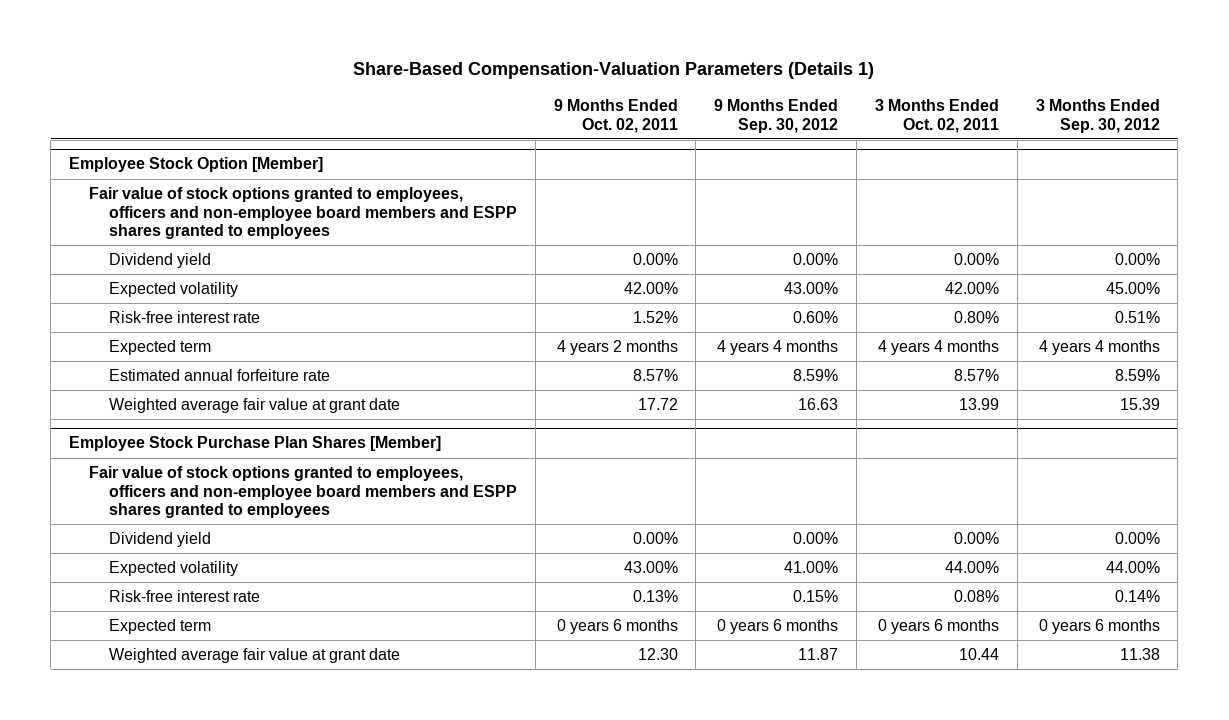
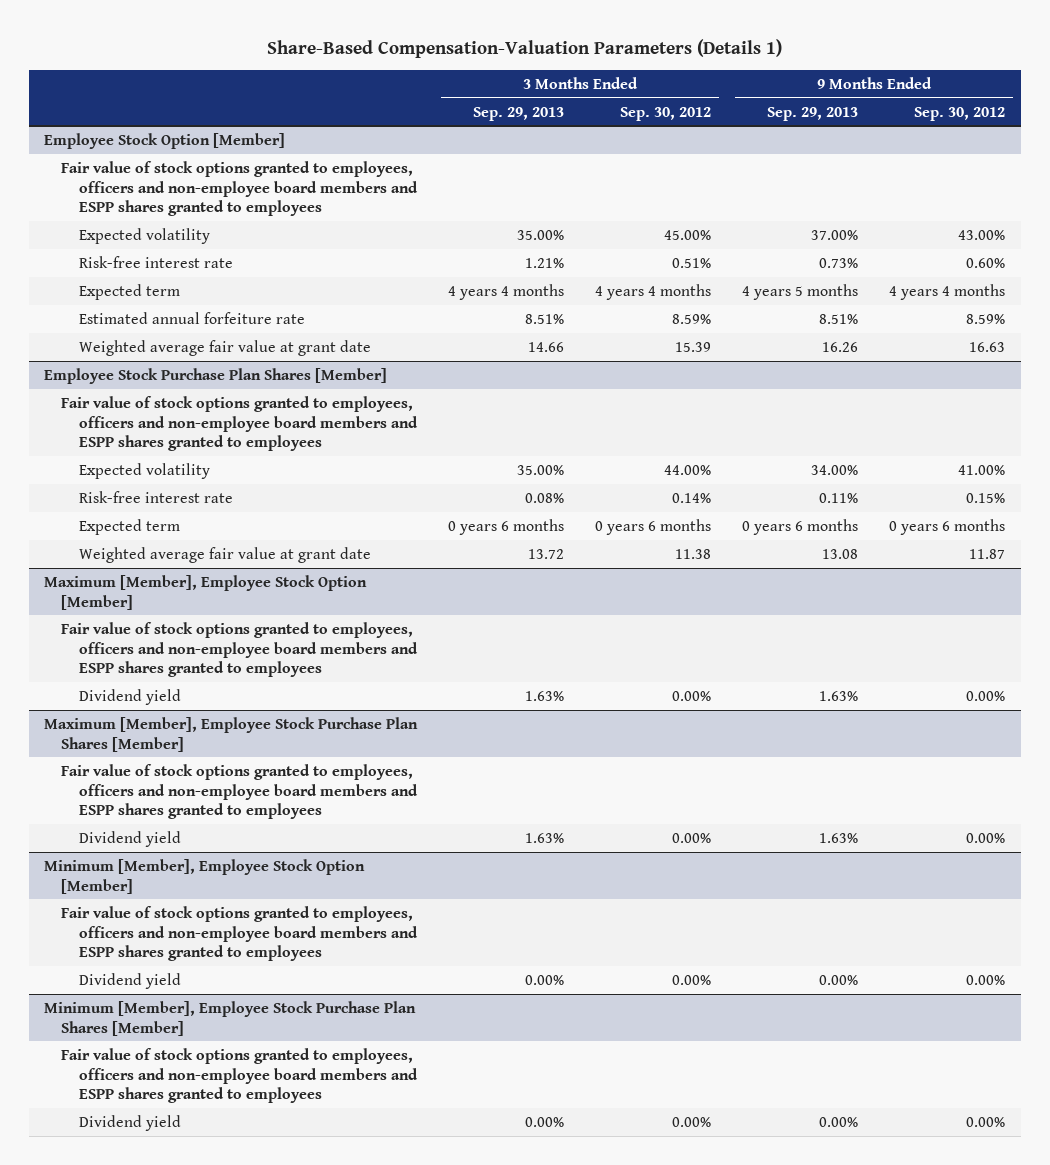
- | 9 Months Ended Oct. 02, 2011 | 9 Months Ended Sep. 30, 2012 | 3 Months Ended Oct. 02, 2011 | 3 Months Ended Sep. 30, 2012
+ | 3 Months Ended Sep. 29, 2013 | 3 Months Ended Sep. 30, 2012 | 9 Months Ended Sep. 29, 2013 | 9 Months Ended Sep. 30, 2012
@ Employee Stock Option [Member]
- Dividend yield | 0.00% | 0.00% | 0.00% | 0.00%
@ Employee Stock Purchase Plan Shares [Member]
- Dividend yield | 0.00% | 0.00% | 0.00% | 0.00%
+ Maximum [Member], Employee Stock Option [Member]
+ Fair value of stock options granted to employees, officers and non-employee board members and ESPP shares granted to employees
+ Dividend yield | 1.63% | 0.00% | 1.63% | 0.00%
+ Maximum [Member], Employee Stock Purchase Plan Shares [Member]
+ Fair value of stock options granted to employees, officers and non-employee board members and ESPP shares granted to employees
+ Dividend yield | 1.63% | 0.00% | 1.63% | 0.00%
+ Minimum [Member], Employee Stock Option [Member]
+ Fair value of stock options granted to employees, officers and non-employee board members and ESPP shares granted to employees
+ Dividend yield | 0.00% | 0.00% | 0.00% | 0.00%
+ Minimum [Member], Employee Stock Purchase Plan Shares [Member]
+ Fair value of stock options granted to employees, officers and non-employee board members and ESPP shares granted to employees
+ Dividend yield | 0.00% | 0.00% | 0.00% | 0.00%

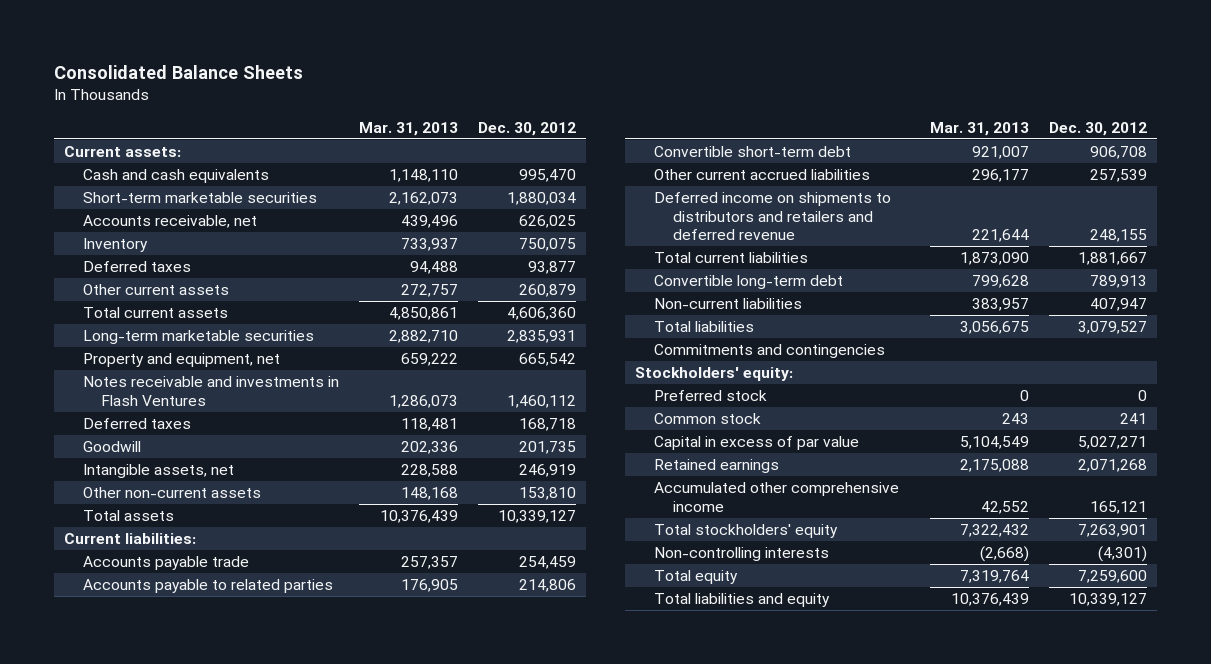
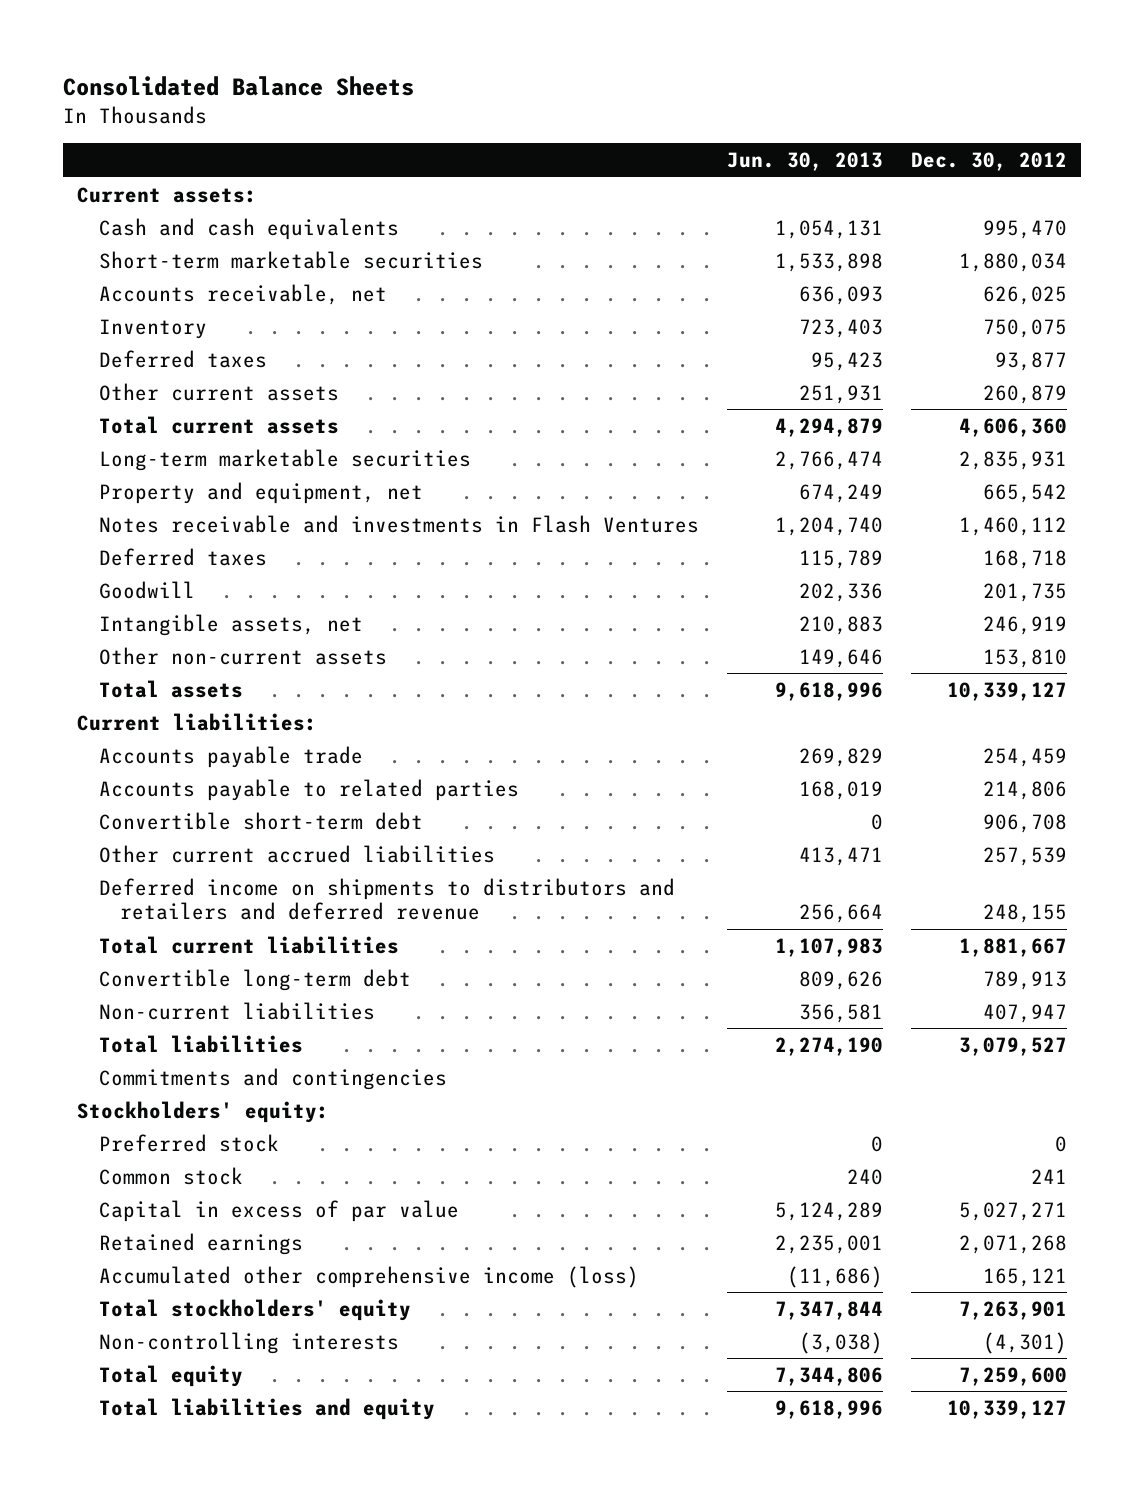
- | Mar. 31, 2013 | Dec. 30, 2012
+ | Jun. 30, 2013 | Dec. 30, 2012
- Accumulated other comprehensive income | 42,552 | 165,121
+ Accumulated other comprehensive income (loss) | (11,686) | 165,121

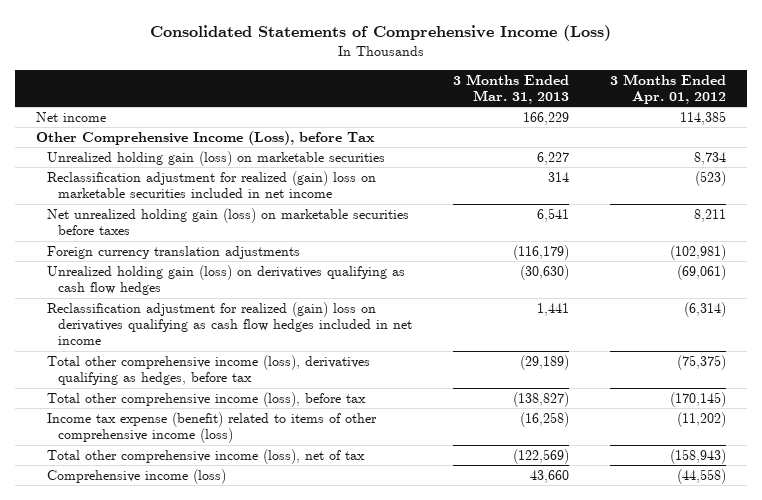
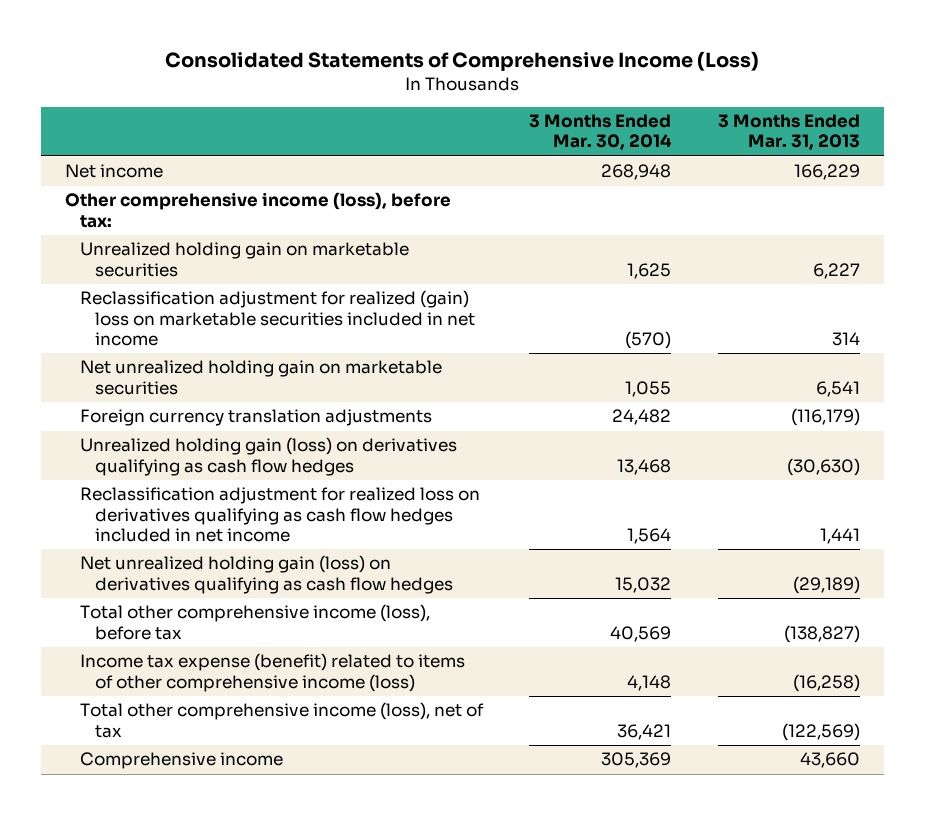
- | 3 Months Ended Mar. 31, 2013 | 3 Months Ended Apr. 01, 2012
+ | 3 Months Ended Mar. 30, 2014 | 3 Months Ended Mar. 31, 2013
- Other Comprehensive Income (Loss), before Tax
- Unrealized holding gain (loss) on marketable securities | 6,227 | 8,734
+ Other comprehensive income (loss), before tax:
+ Unrealized holding gain on marketable securities | 1,625 | 6,227
- Net unrealized holding gain (loss) on marketable securities before taxes | 6,541 | 8,211
+ Net unrealized holding gain on marketable securities | 1,055 | 6,541
- Reclassification adjustment for realized (gain) loss on derivatives qualifying as cash flow hedges included in net income | 1,441 | (6,314)
- Total other comprehensive income (loss), derivatives qualifying as hedges, before tax | (29,189) | (75,375)
+ Reclassification adjustment for realized loss on derivatives qualifying as cash flow hedges included in net income | 1,564 | 1,441
+ Net unrealized holding gain (loss) on derivatives qualifying as cash flow hedges | 15,032 | (29,189)
- Comprehensive income (loss) | 43,660 | (44,558)
+ Comprehensive income | 305,369 | 43,660

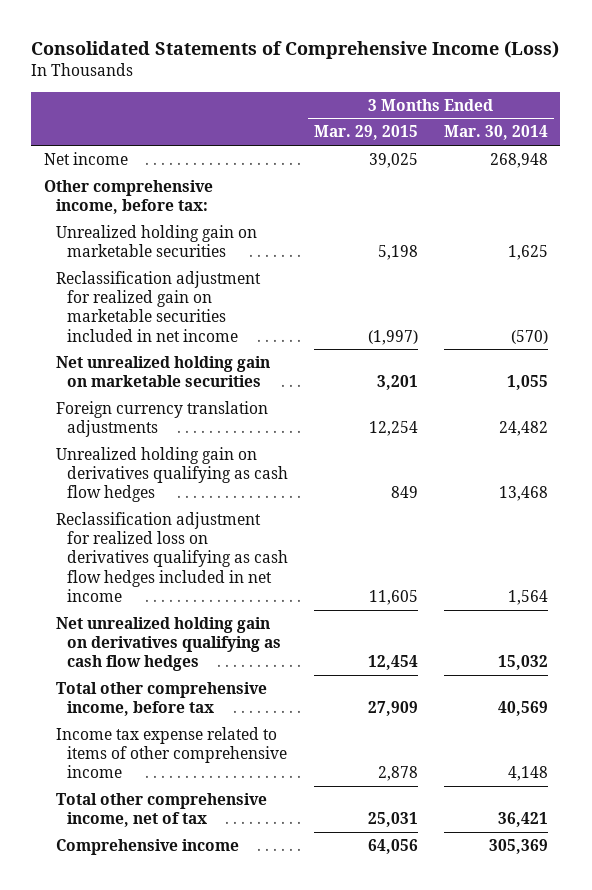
- | 3 Months Ended Mar. 30, 2014 | 3 Months Ended Mar. 31, 2013
+ | 3 Months Ended Mar. 29, 2015 | 3 Months Ended Mar. 30, 2014
- Other comprehensive income (loss), before tax:
+ Other comprehensive income, before tax:
- Reclassification adjustment for realized (gain) loss on marketable securities included in net income | (570) | 314
+ Reclassification adjustment for realized gain on marketable securities included in net income | (1,997) | (570)
- Unrealized holding gain (loss) on derivatives qualifying as cash flow hedges | 13,468 | (30,630)
+ Unrealized holding gain on derivatives qualifying as cash flow hedges | 849 | 13,468
- Net unrealized holding gain (loss) on derivatives qualifying as cash flow hedges | 15,032 | (29,189)
- Total other comprehensive income (loss), before tax | 40,569 | (138,827)
- Income tax expense (benefit) related to items of other comprehensive income (loss) | 4,148 | (16,258)
- Total other comprehensive income (loss), net of tax | 36,421 | (122,569)
+ Net unrealized holding gain on derivatives qualifying as cash flow hedges | 12,454 | 15,032
+ Total other comprehensive income, before tax | 27,909 | 40,569
+ Income tax expense related to items of other comprehensive income | 2,878 | 4,148
+ Total other comprehensive income, net of tax | 25,031 | 36,421

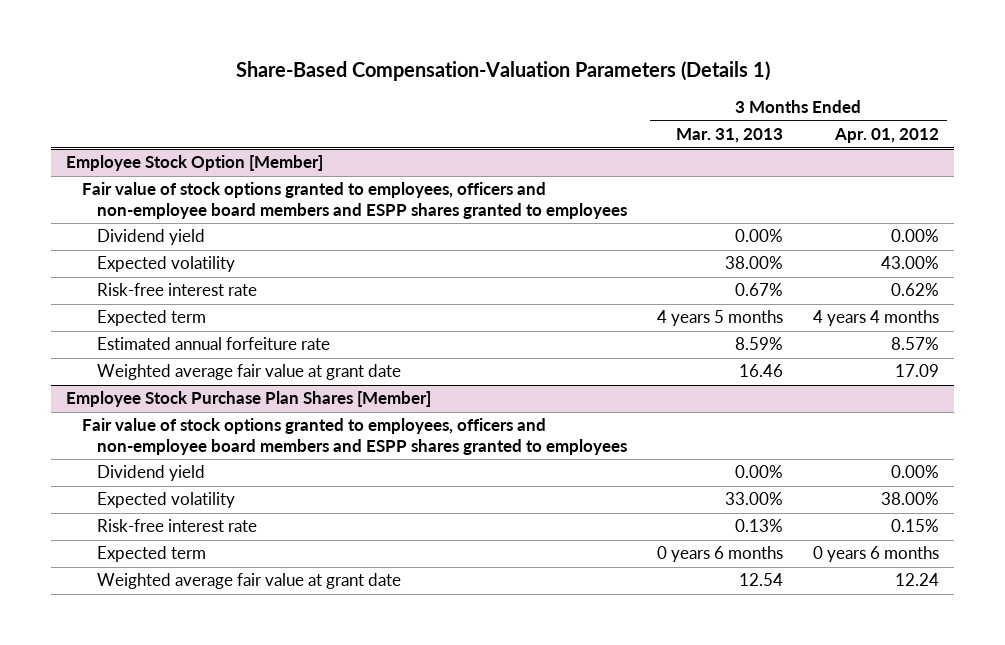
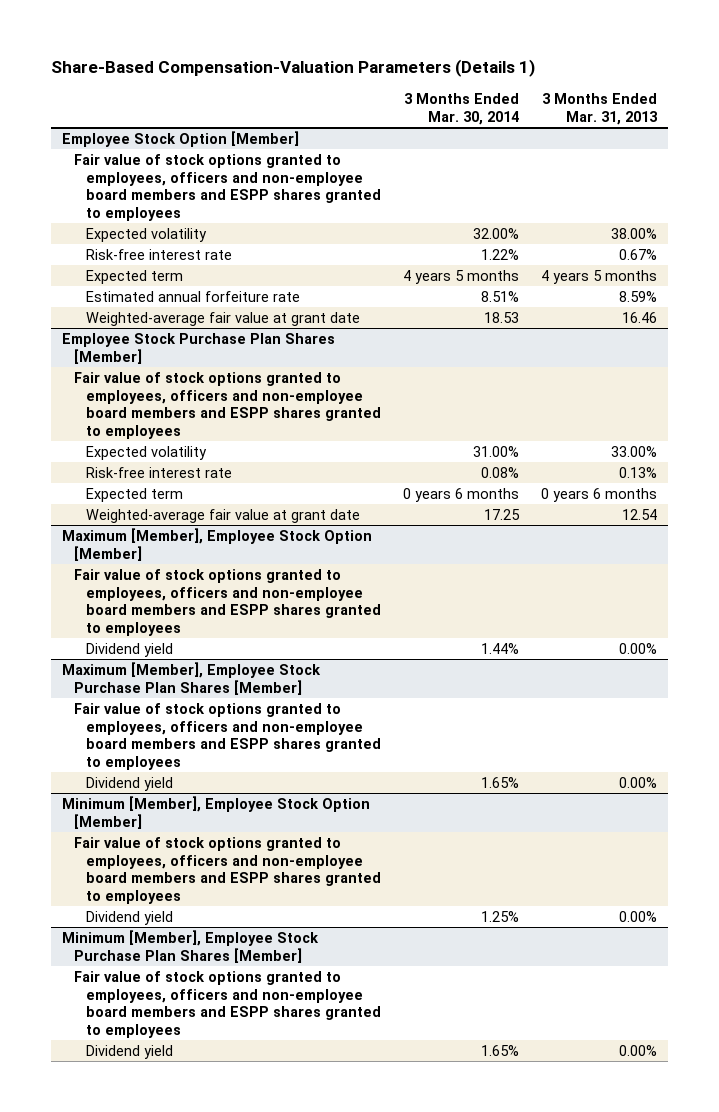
- | 3 Months Ended Mar. 31, 2013 | 3 Months Ended Apr. 01, 2012
+ | 3 Months Ended Mar. 30, 2014 | 3 Months Ended Mar. 31, 2013
@ Employee Stock Option [Member]
- Dividend yield | 0.00% | 0.00%
- Weighted average fair value at grant date | 16.46 | 17.09
+ Weighted-average fair value at grant date | 18.53 | 16.46
@ Employee Stock Purchase Plan Shares [Member]
- Dividend yield | 0.00% | 0.00%
- Weighted average fair value at grant date | 12.54 | 12.24
+ Weighted-average fair value at grant date | 17.25 | 12.54
+ Maximum [Member], Employee Stock Option [Member]
+ Fair value of stock options granted to employees, officers and non-employee board members and ESPP shares granted to employees
+ Dividend yield | 1.44% | 0.00%
+ Maximum [Member], Employee Stock Purchase Plan Shares [Member]
+ Fair value of stock options granted to employees, officers and non-employee board members and ESPP shares granted to employees
+ Dividend yield | 1.65% | 0.00%
+ Minimum [Member], Employee Stock Option [Member]
+ Fair value of stock options granted to employees, officers and non-employee board members and ESPP shares granted to employees
+ Dividend yield | 1.25% | 0.00%
+ Minimum [Member], Employee Stock Purchase Plan Shares [Member]
+ Fair value of stock options granted to employees, officers and non-employee board members and ESPP shares granted to employees
+ Dividend yield | 1.65% | 0.00%

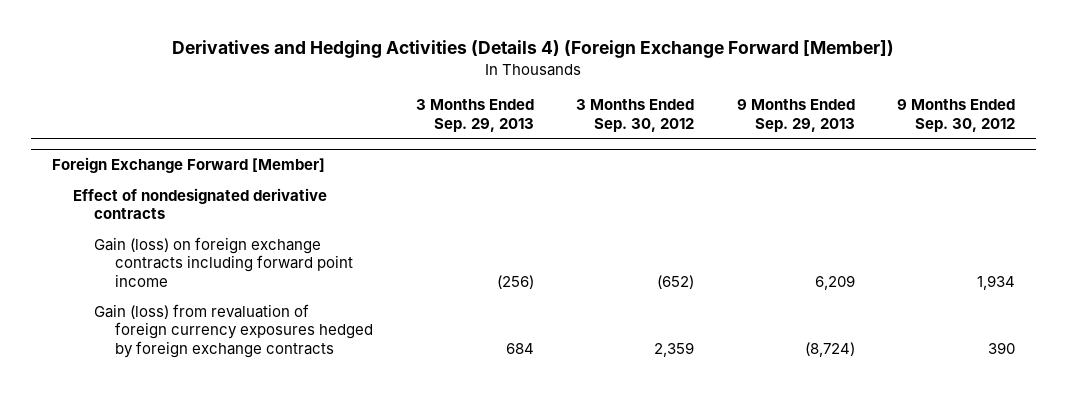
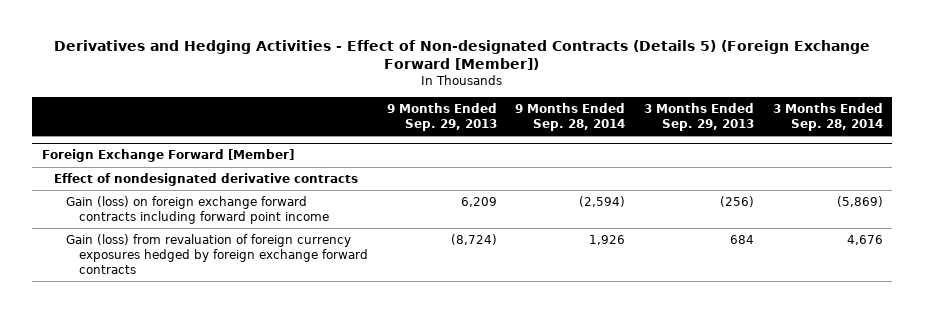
- Derivatives and Hedging Activities (Details 4) (Foreign Exchange Forward [Member])
+ Derivatives and Hedging Activities - Effect of Non-designated Contracts (Details 5) (Foreign Exchange Forward [Member])
- | 3 Months Ended Sep. 29, 2013 | 3 Months Ended Sep. 30, 2012 | 9 Months Ended Sep. 29, 2013 | 9 Months Ended Sep. 30, 2012
+ | 9 Months Ended Sep. 29, 2013 | 9 Months Ended Sep. 28, 2014 | 3 Months Ended Sep. 29, 2013 | 3 Months Ended Sep. 28, 2014
@ Foreign Exchange Forward [Member]
- Gain (loss) on foreign exchange contracts including forward point income | (256) | (652) | 6,209 | 1,934
- Gain (loss) from revaluation of foreign currency exposures hedged by foreign exchange contracts | 684 | 2,359 | (8,724) | 390
+ Gain (loss) on foreign exchange forward contracts including forward point income | 6,209 | (2,594) | (256) | (5,869)
+ Gain (loss) from revaluation of foreign currency exposures hedged by foreign exchange forward contracts | (8,724) | 1,926 | 684 | 4,676

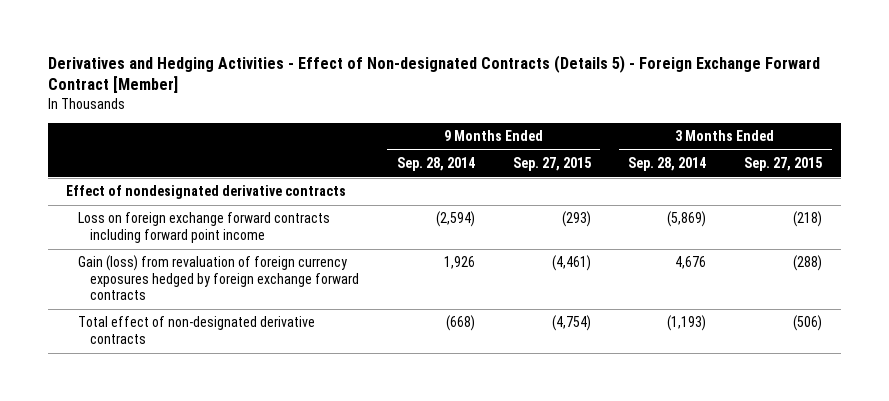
- Derivatives and Hedging Activities - Effect of Non-designated Contracts (Details 5) (Foreign Exchange Forward [Member])
+ Derivatives and Hedging Activities - Effect of Non-designated Contracts (Details 5) - Foreign Exchange Forward Contract [Member]
- | 9 Months Ended Sep. 29, 2013 | 9 Months Ended Sep. 28, 2014 | 3 Months Ended Sep. 29, 2013 | 3 Months Ended Sep. 28, 2014
+ | 9 Months Ended Sep. 28, 2014 | 9 Months Ended Sep. 27, 2015 | 3 Months Ended Sep. 28, 2014 | 3 Months Ended Sep. 27, 2015
- Foreign Exchange Forward [Member]
- Gain (loss) on foreign exchange forward contracts including forward point income | 6,209 | (2,594) | (256) | (5,869)
+ Loss on foreign exchange forward contracts including forward point income | (2,594) | (293) | (5,869) | (218)
+ Total effect of non-designated derivative contracts | (668) | (4,754) | (1,193) | (506)

